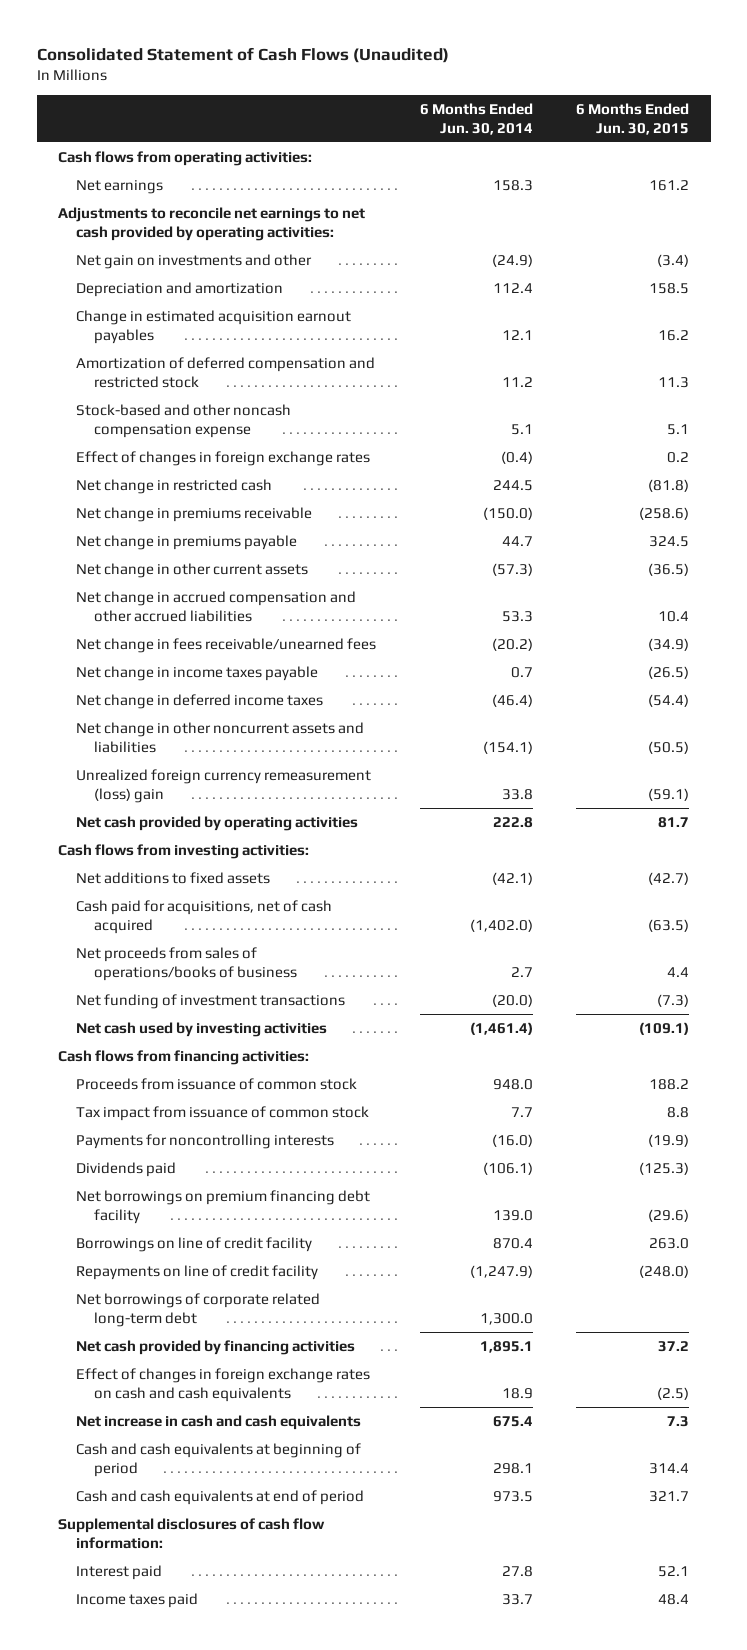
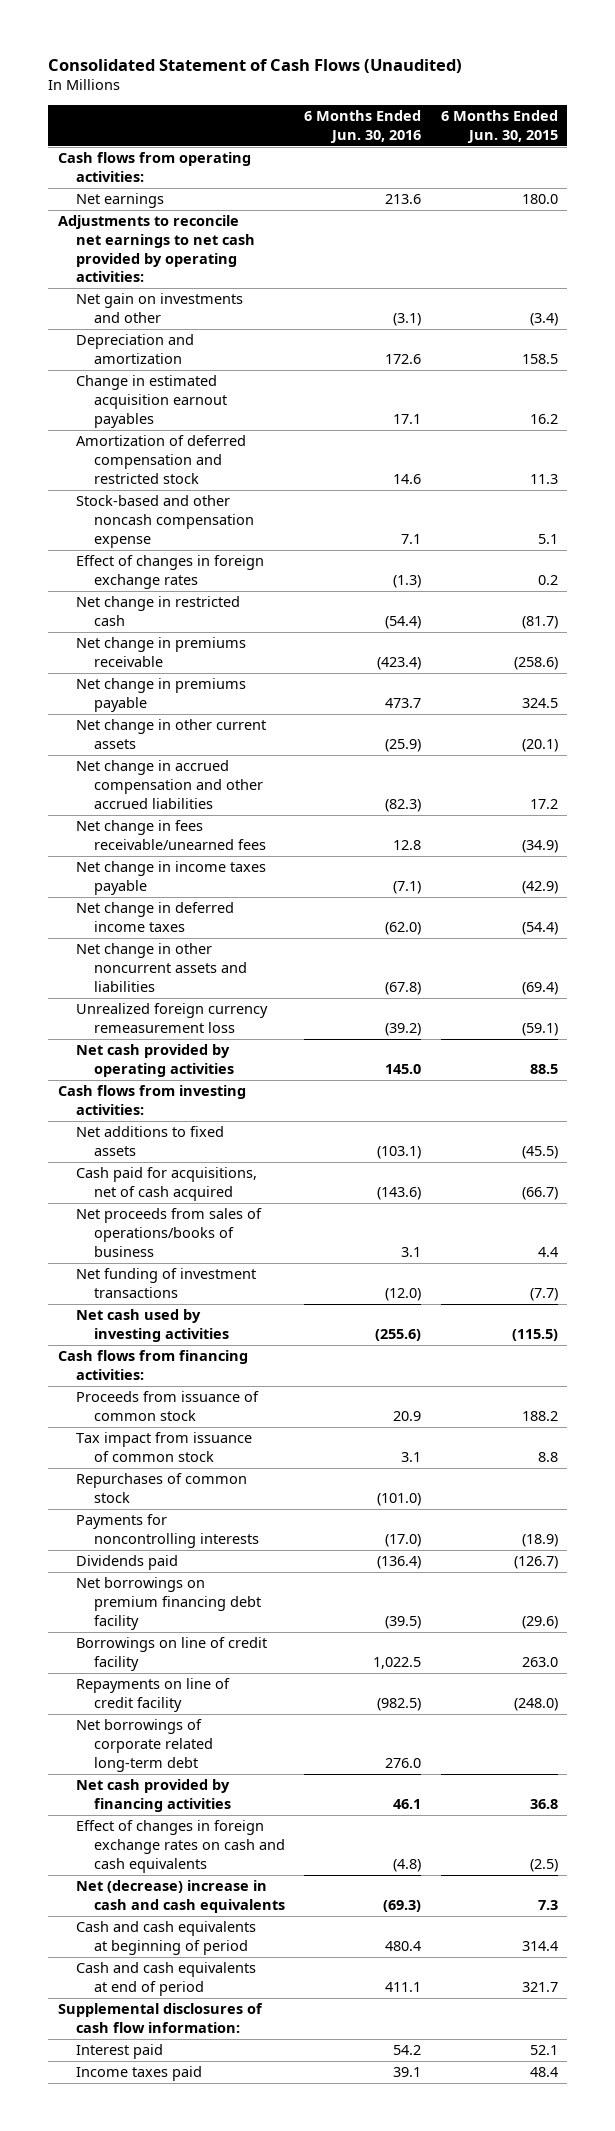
- | 6 Months Ended Jun. 30, 2014 | 6 Months Ended Jun. 30, 2015
+ | 6 Months Ended Jun. 30, 2016 | 6 Months Ended Jun. 30, 2015
- Net earnings | 158.3 | 161.2
+ Net earnings | 213.6 | 180.0
- Net change in restricted cash | 244.5 | (81.8)
+ Net change in restricted cash | (54.4) | (81.7)
- Net change in other current assets | (57.3) | (36.5)
- Net change in accrued compensation and other accrued liabilities | 53.3 | 10.4
+ Net change in other current assets | (25.9) | (20.1)
+ Net change in accrued compensation and other accrued liabilities | (82.3) | 17.2
- Net change in income taxes payable | 0.7 | (26.5)
+ Net change in income taxes payable | (7.1) | (42.9)
- Net change in other noncurrent assets and liabilities | (154.1) | (50.5)
- Unrealized foreign currency remeasurement (loss) gain | 33.8 | (59.1)
- Net cash provided by operating activities | 222.8 | 81.7
+ Net change in other noncurrent assets and liabilities | (67.8) | (69.4)
+ Unrealized foreign currency remeasurement loss | (39.2) | (59.1)
+ Net cash provided by operating activities | 145.0 | 88.5
- Net additions to fixed assets | (42.1) | (42.7)
- Cash paid for acquisitions, net of cash acquired | (1,402.0) | (63.5)
+ Net additions to fixed assets | (103.1) | (45.5)
+ Cash paid for acquisitions, net of cash acquired | (143.6) | (66.7)
- Net funding of investment transactions | (20.0) | (7.3)
- Net cash used by investing activities | (1,461.4) | (109.1)
+ Net funding of investment transactions | (12.0) | (7.7)
+ Net cash used by investing activities | (255.6) | (115.5)
- Payments for noncontrolling interests | (16.0) | (19.9)
- Dividends paid | (106.1) | (125.3)
+ Repurchases of common stock | (101.0) |
+ Payments for noncontrolling interests | (17.0) | (18.9)
+ Dividends paid | (136.4) | (126.7)
- Net cash provided by financing activities | 1,895.1 | 37.2
+ Net cash provided by financing activities | 46.1 | 36.8
- Net increase in cash and cash equivalents | 675.4 | 7.3
+ Net (decrease) increase in cash and cash equivalents | (69.3) | 7.3

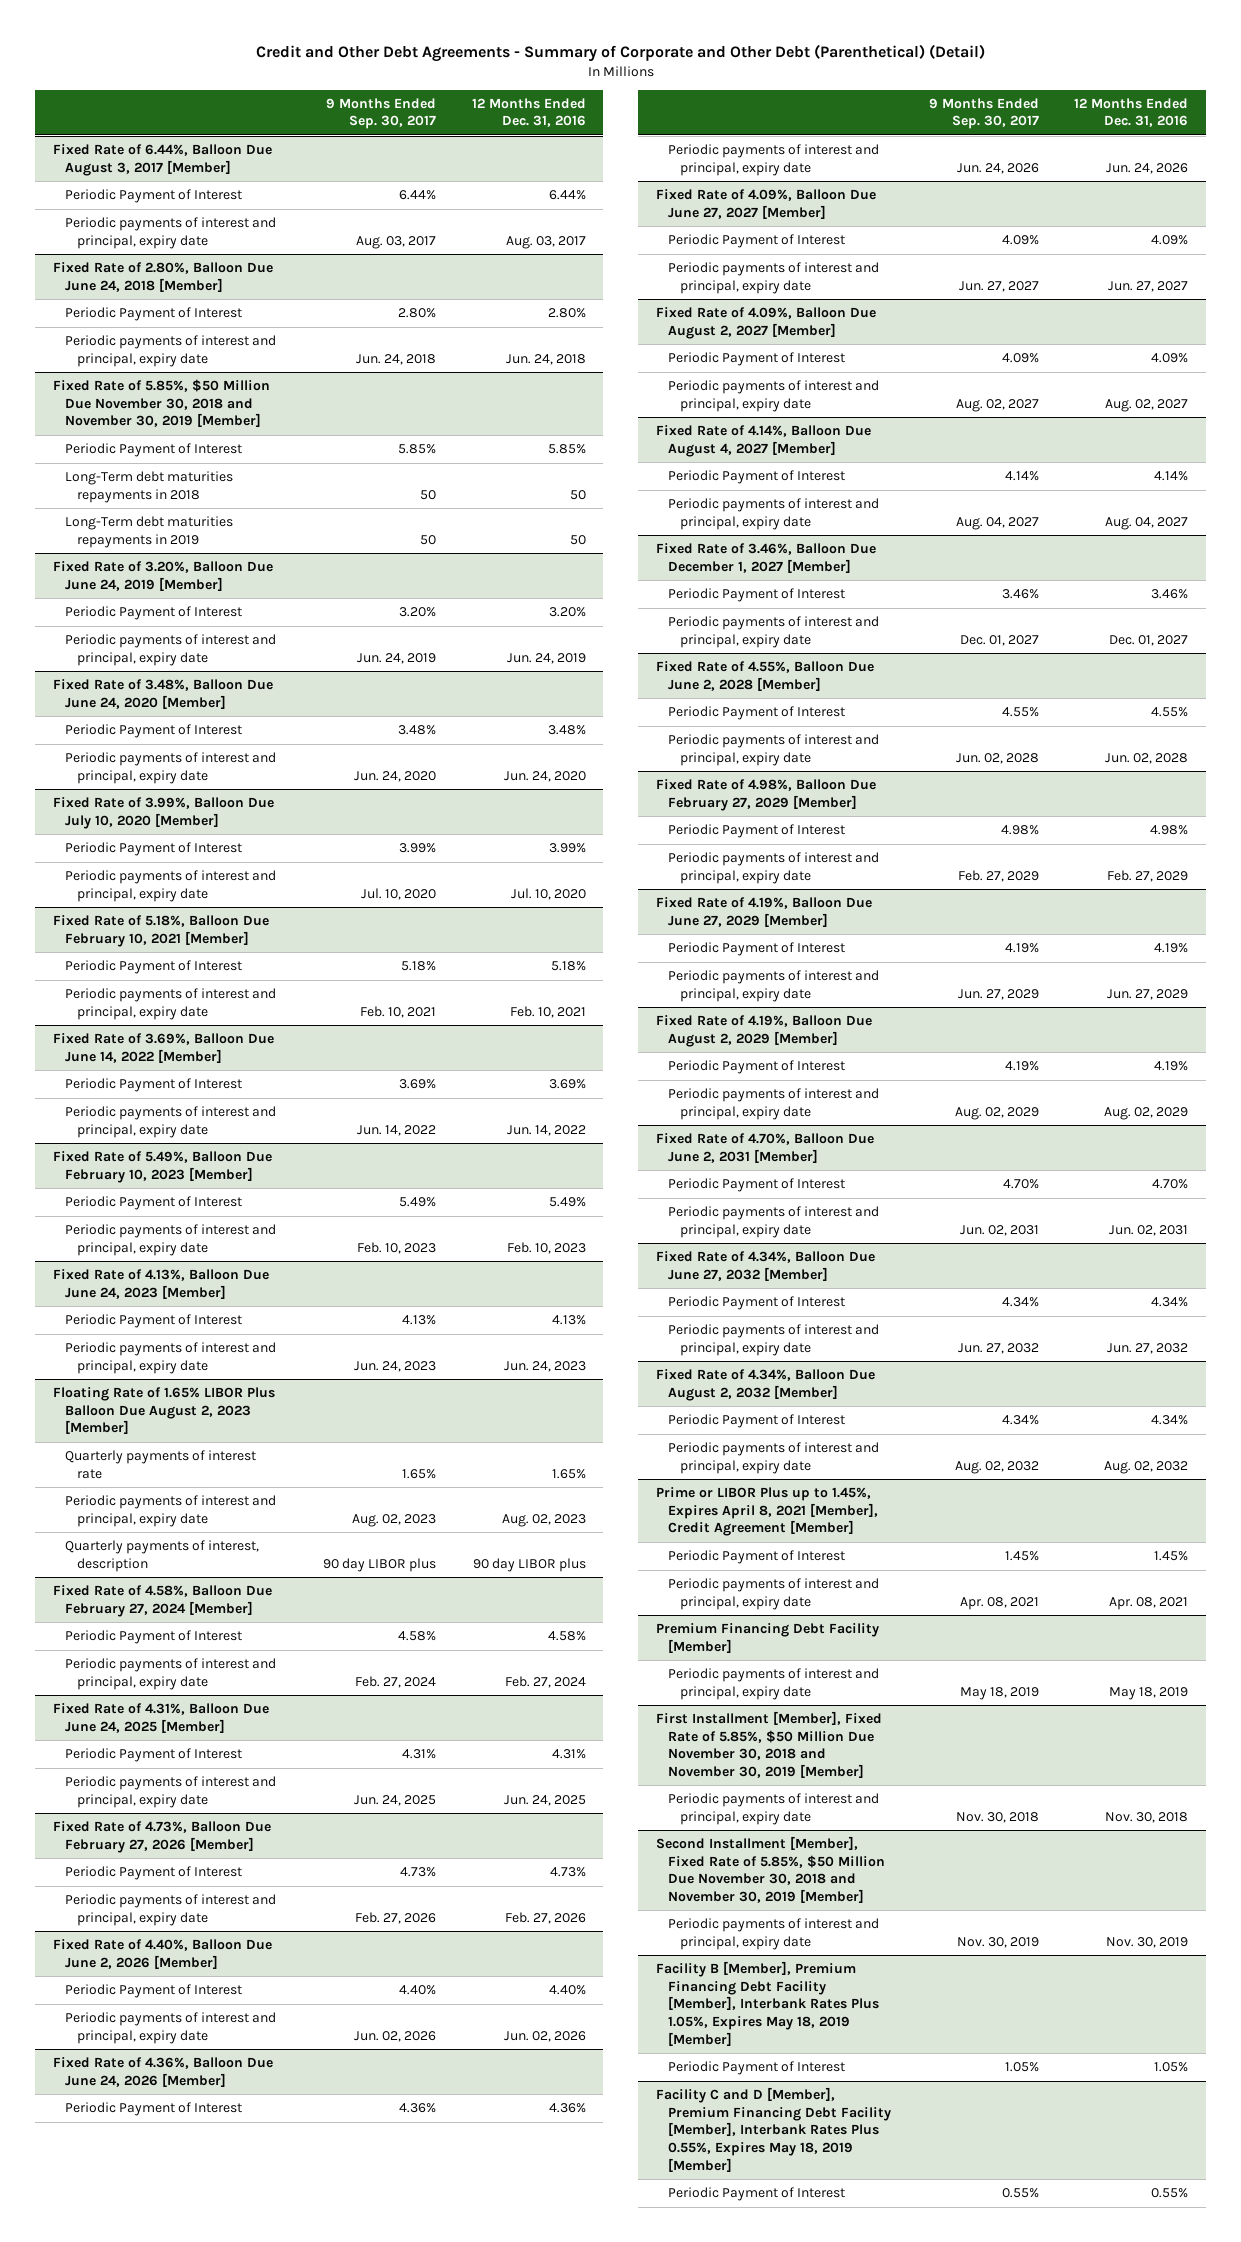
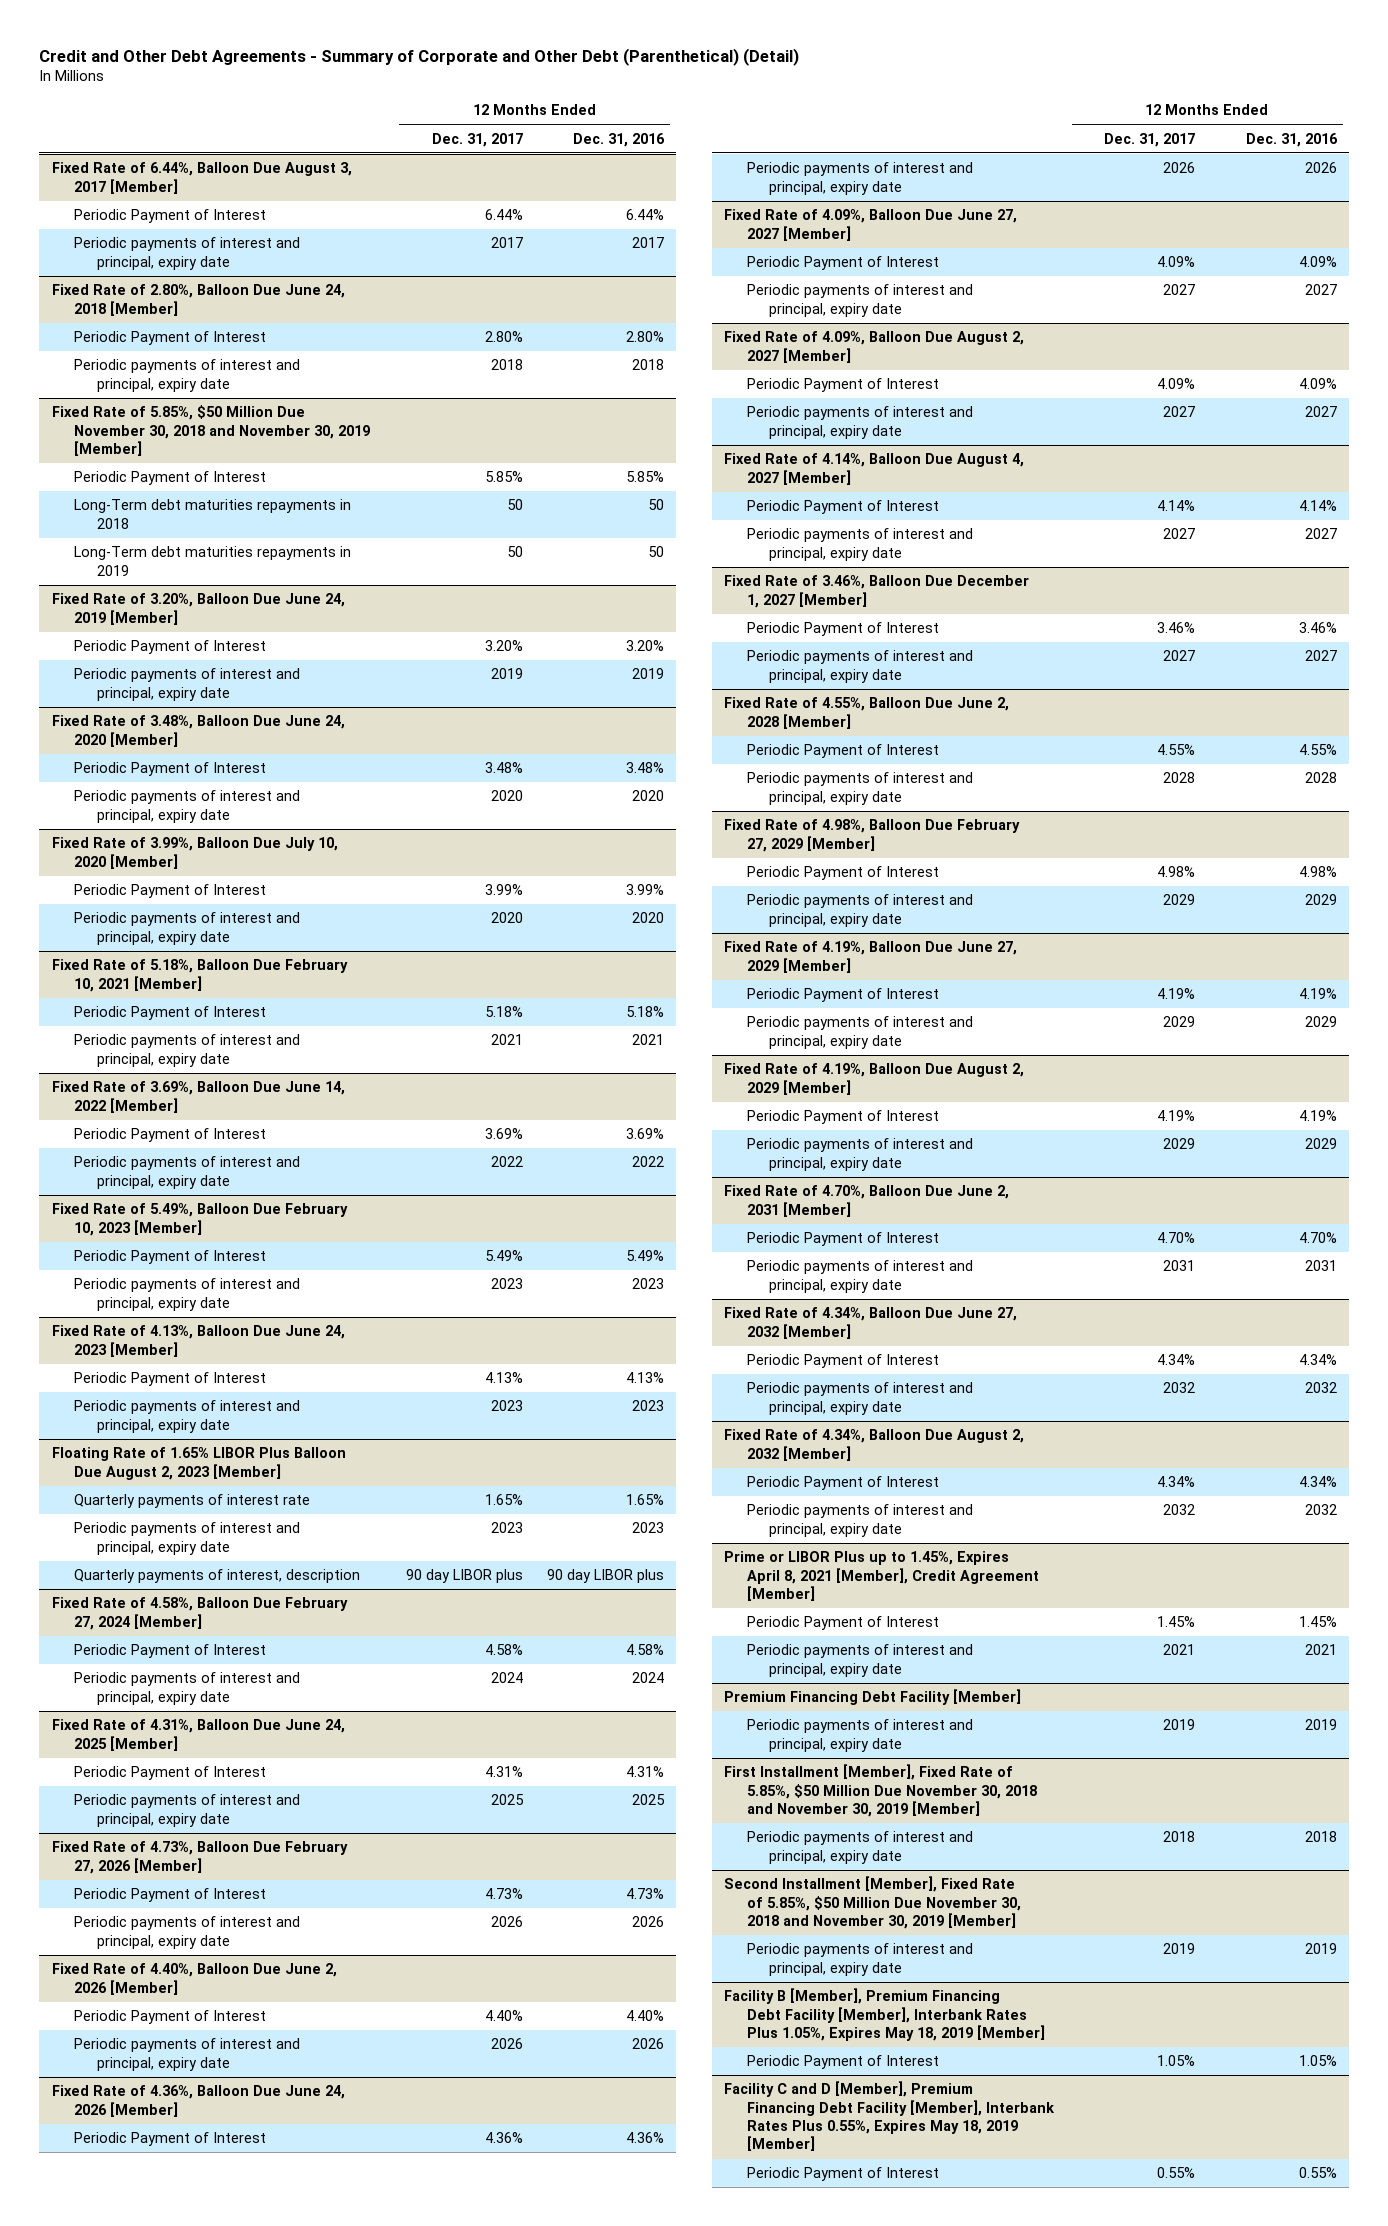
- | 9 Months Ended Sep. 30, 2017 | 12 Months Ended Dec. 31, 2016
+ | 12 Months Ended Dec. 31, 2017 | 12 Months Ended Dec. 31, 2016
@ Fixed Rate of 6.44%, Balloon Due August 3, 2017 [Member]
- Periodic payments of interest and principal, expiry date | Aug. 03, 2017 | Aug. 03, 2017
+ Periodic payments of interest and principal, expiry date | 2017 | 2017
@ Fixed Rate of 2.80%, Balloon Due June 24, 2018 [Member]
- Periodic payments of interest and principal, expiry date | Jun. 24, 2018 | Jun. 24, 2018
+ Periodic payments of interest and principal, expiry date | 2018 | 2018
@ Fixed Rate of 3.20%, Balloon Due June 24, 2019 [Member]
- Periodic payments of interest and principal, expiry date | Jun. 24, 2019 | Jun. 24, 2019
+ Periodic payments of interest and principal, expiry date | 2019 | 2019
@ Fixed Rate of 3.48%, Balloon Due June 24, 2020 [Member]
- Periodic payments of interest and principal, expiry date | Jun. 24, 2020 | Jun. 24, 2020
+ Periodic payments of interest and principal, expiry date | 2020 | 2020
@ Fixed Rate of 3.99%, Balloon Due July 10, 2020 [Member]
- Periodic payments of interest and principal, expiry date | Jul. 10, 2020 | Jul. 10, 2020
+ Periodic payments of interest and principal, expiry date | 2020 | 2020
@ Fixed Rate of 5.18%, Balloon Due February 10, 2021 [Member]
- Periodic payments of interest and principal, expiry date | Feb. 10, 2021 | Feb. 10, 2021
+ Periodic payments of interest and principal, expiry date | 2021 | 2021
@ Fixed Rate of 3.69%, Balloon Due June 14, 2022 [Member]
- Periodic payments of interest and principal, expiry date | Jun. 14, 2022 | Jun. 14, 2022
+ Periodic payments of interest and principal, expiry date | 2022 | 2022
@ Fixed Rate of 5.49%, Balloon Due February 10, 2023 [Member]
- Periodic payments of interest and principal, expiry date | Feb. 10, 2023 | Feb. 10, 2023
+ Periodic payments of interest and principal, expiry date | 2023 | 2023
@ Fixed Rate of 4.13%, Balloon Due June 24, 2023 [Member]
- Periodic payments of interest and principal, expiry date | Jun. 24, 2023 | Jun. 24, 2023
+ Periodic payments of interest and principal, expiry date | 2023 | 2023
@ Floating Rate of 1.65% LIBOR Plus Balloon Due August 2, 2023 [Member]
- Periodic payments of interest and principal, expiry date | Aug. 02, 2023 | Aug. 02, 2023
+ Periodic payments of interest and principal, expiry date | 2023 | 2023
@ Fixed Rate of 4.58%, Balloon Due February 27, 2024 [Member]
- Periodic payments of interest and principal, expiry date | Feb. 27, 2024 | Feb. 27, 2024
+ Periodic payments of interest and principal, expiry date | 2024 | 2024
@ Fixed Rate of 4.31%, Balloon Due June 24, 2025 [Member]
- Periodic payments of interest and principal, expiry date | Jun. 24, 2025 | Jun. 24, 2025
+ Periodic payments of interest and principal, expiry date | 2025 | 2025
@ Fixed Rate of 4.73%, Balloon Due February 27, 2026 [Member]
- Periodic payments of interest and principal, expiry date | Feb. 27, 2026 | Feb. 27, 2026
+ Periodic payments of interest and principal, expiry date | 2026 | 2026
@ Fixed Rate of 4.40%, Balloon Due June 2, 2026 [Member]
- Periodic payments of interest and principal, expiry date | Jun. 02, 2026 | Jun. 02, 2026
+ Periodic payments of interest and principal, expiry date | 2026 | 2026
@ Fixed Rate of 4.36%, Balloon Due June 24, 2026 [Member]
- Periodic payments of interest and principal, expiry date | Jun. 24, 2026 | Jun. 24, 2026
+ Periodic payments of interest and principal, expiry date | 2026 | 2026
@ Fixed Rate of 4.09%, Balloon Due June 27, 2027 [Member]
- Periodic payments of interest and principal, expiry date | Jun. 27, 2027 | Jun. 27, 2027
+ Periodic payments of interest and principal, expiry date | 2027 | 2027
@ Fixed Rate of 4.09%, Balloon Due August 2, 2027 [Member]
- Periodic payments of interest and principal, expiry date | Aug. 02, 2027 | Aug. 02, 2027
+ Periodic payments of interest and principal, expiry date | 2027 | 2027
@ Fixed Rate of 4.14%, Balloon Due August 4, 2027 [Member]
- Periodic payments of interest and principal, expiry date | Aug. 04, 2027 | Aug. 04, 2027
+ Periodic payments of interest and principal, expiry date | 2027 | 2027
@ Fixed Rate of 3.46%, Balloon Due December 1, 2027 [Member]
- Periodic payments of interest and principal, expiry date | Dec. 01, 2027 | Dec. 01, 2027
+ Periodic payments of interest and principal, expiry date | 2027 | 2027
@ Fixed Rate of 4.55%, Balloon Due June 2, 2028 [Member]
- Periodic payments of interest and principal, expiry date | Jun. 02, 2028 | Jun. 02, 2028
+ Periodic payments of interest and principal, expiry date | 2028 | 2028
@ Fixed Rate of 4.98%, Balloon Due February 27, 2029 [Member]
- Periodic payments of interest and principal, expiry date | Feb. 27, 2029 | Feb. 27, 2029
+ Periodic payments of interest and principal, expiry date | 2029 | 2029
@ Fixed Rate of 4.19%, Balloon Due June 27, 2029 [Member]
- Periodic payments of interest and principal, expiry date | Jun. 27, 2029 | Jun. 27, 2029
+ Periodic payments of interest and principal, expiry date | 2029 | 2029
@ Fixed Rate of 4.19%, Balloon Due August 2, 2029 [Member]
- Periodic payments of interest and principal, expiry date | Aug. 02, 2029 | Aug. 02, 2029
+ Periodic payments of interest and principal, expiry date | 2029 | 2029
@ Fixed Rate of 4.70%, Balloon Due June 2, 2031 [Member]
- Periodic payments of interest and principal, expiry date | Jun. 02, 2031 | Jun. 02, 2031
+ Periodic payments of interest and principal, expiry date | 2031 | 2031
@ Fixed Rate of 4.34%, Balloon Due June 27, 2032 [Member]
- Periodic payments of interest and principal, expiry date | Jun. 27, 2032 | Jun. 27, 2032
+ Periodic payments of interest and principal, expiry date | 2032 | 2032
@ Fixed Rate of 4.34%, Balloon Due August 2, 2032 [Member]
- Periodic payments of interest and principal, expiry date | Aug. 02, 2032 | Aug. 02, 2032
+ Periodic payments of interest and principal, expiry date | 2032 | 2032
@ Prime or LIBOR Plus up to 1.45%, Expires April 8, 2021 [Member], Credit Agreement [Member]
- Periodic payments of interest and principal, expiry date | Apr. 08, 2021 | Apr. 08, 2021
+ Periodic payments of interest and principal, expiry date | 2021 | 2021
@ Premium Financing Debt Facility [Member]
- Periodic payments of interest and principal, expiry date | May 18, 2019 | May 18, 2019
+ Periodic payments of interest and principal, expiry date | 2019 | 2019
@ First Installment [Member], Fixed Rate of 5.85%, $50 Million Due November 30, 2018 and November 30, 2019 [Member]
- Periodic payments of interest and principal, expiry date | Nov. 30, 2018 | Nov. 30, 2018
+ Periodic payments of interest and principal, expiry date | 2018 | 2018
@ Second Installment [Member], Fixed Rate of 5.85%, $50 Million Due November 30, 2018 and November 30, 2019 [Member]
- Periodic payments of interest and principal, expiry date | Nov. 30, 2019 | Nov. 30, 2019
+ Periodic payments of interest and principal, expiry date | 2019 | 2019

